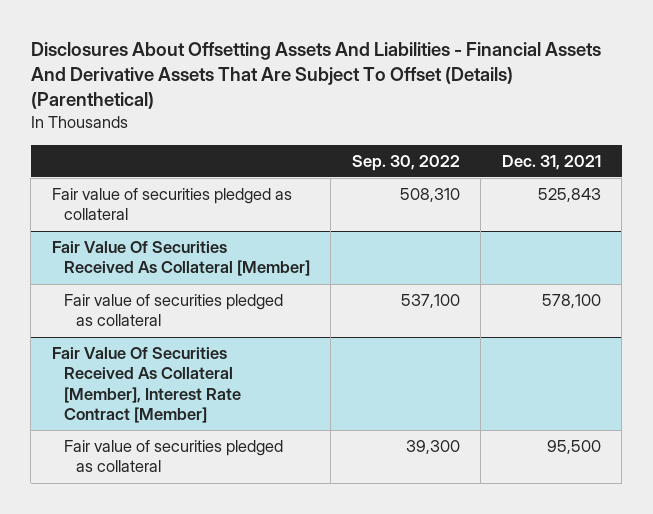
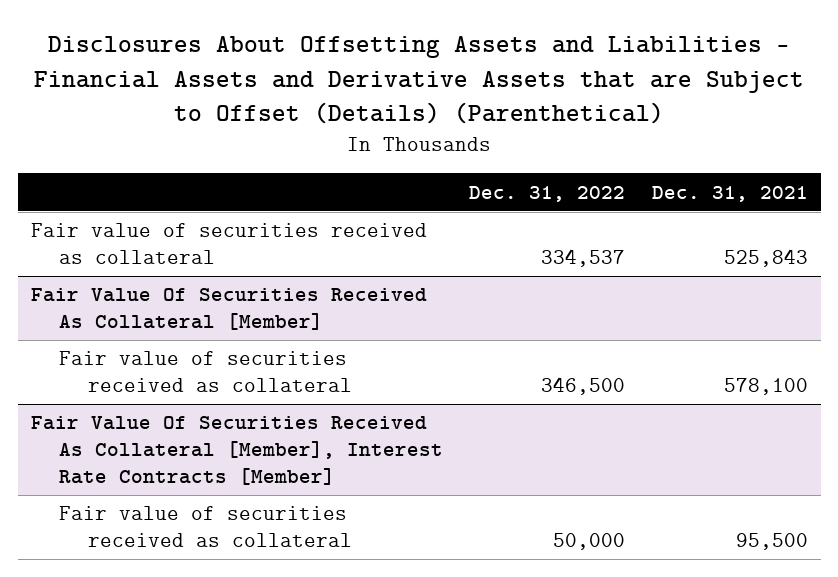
- Disclosures About Offsetting Assets And Liabilities - Financial Assets And Derivative Assets That Are Subject To Offset (Details) (Parenthetical)
+ Disclosures About Offsetting Assets and Liabilities - Financial Assets and Derivative Assets that are Subject to Offset (Details) (Parenthetical)
- | Sep. 30, 2022 | Dec. 31, 2021
+ | Dec. 31, 2022 | Dec. 31, 2021
- Fair value of securities pledged as collateral | 508,310 | 525,843
+ Fair value of securities received as collateral | 334,537 | 525,843
@ Fair Value Of Securities Received As Collateral [Member]
- Fair value of securities pledged as collateral | 537,100 | 578,100
- Fair Value Of Securities Received As Collateral [Member], Interest Rate Contract [Member]
- Fair value of securities pledged as collateral | 39,300 | 95,500
@ Fair Value Of Securities Received As Collateral [Member]
+ Fair value of securities received as collateral | 346,500 | 578,100
+ Fair Value Of Securities Received As Collateral [Member], Interest Rate Contracts [Member]
+ Fair value of securities received as collateral | 50,000 | 95,500

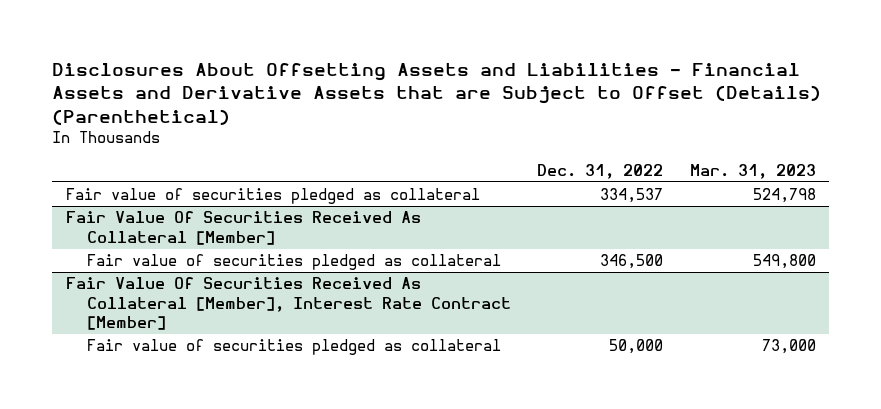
- | Dec. 31, 2022 | Dec. 31, 2021
+ | Dec. 31, 2022 | Mar. 31, 2023
- Fair value of securities received as collateral | 334,537 | 525,843
+ Fair value of securities pledged as collateral | 334,537 | 524,798
@ Fair Value Of Securities Received As Collateral [Member]
- Fair value of securities received as collateral | 346,500 | 578,100
- Fair Value Of Securities Received As Collateral [Member], Interest Rate Contracts [Member]
- Fair value of securities received as collateral | 50,000 | 95,500
@ Fair Value Of Securities Received As Collateral [Member]
+ Fair value of securities pledged as collateral | 346,500 | 549,800
+ Fair Value Of Securities Received As Collateral [Member], Interest Rate Contract [Member]
+ Fair value of securities pledged as collateral | 50,000 | 73,000

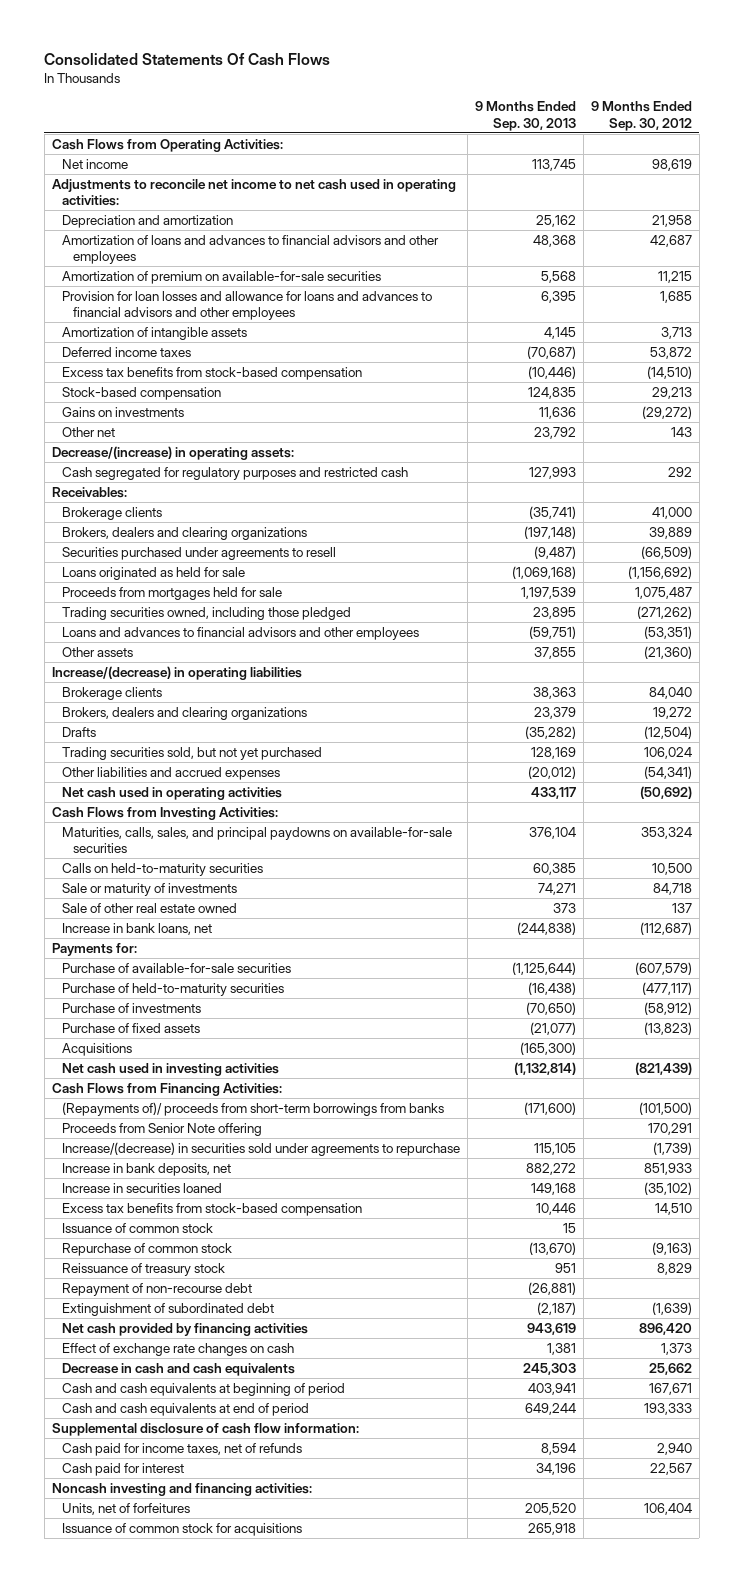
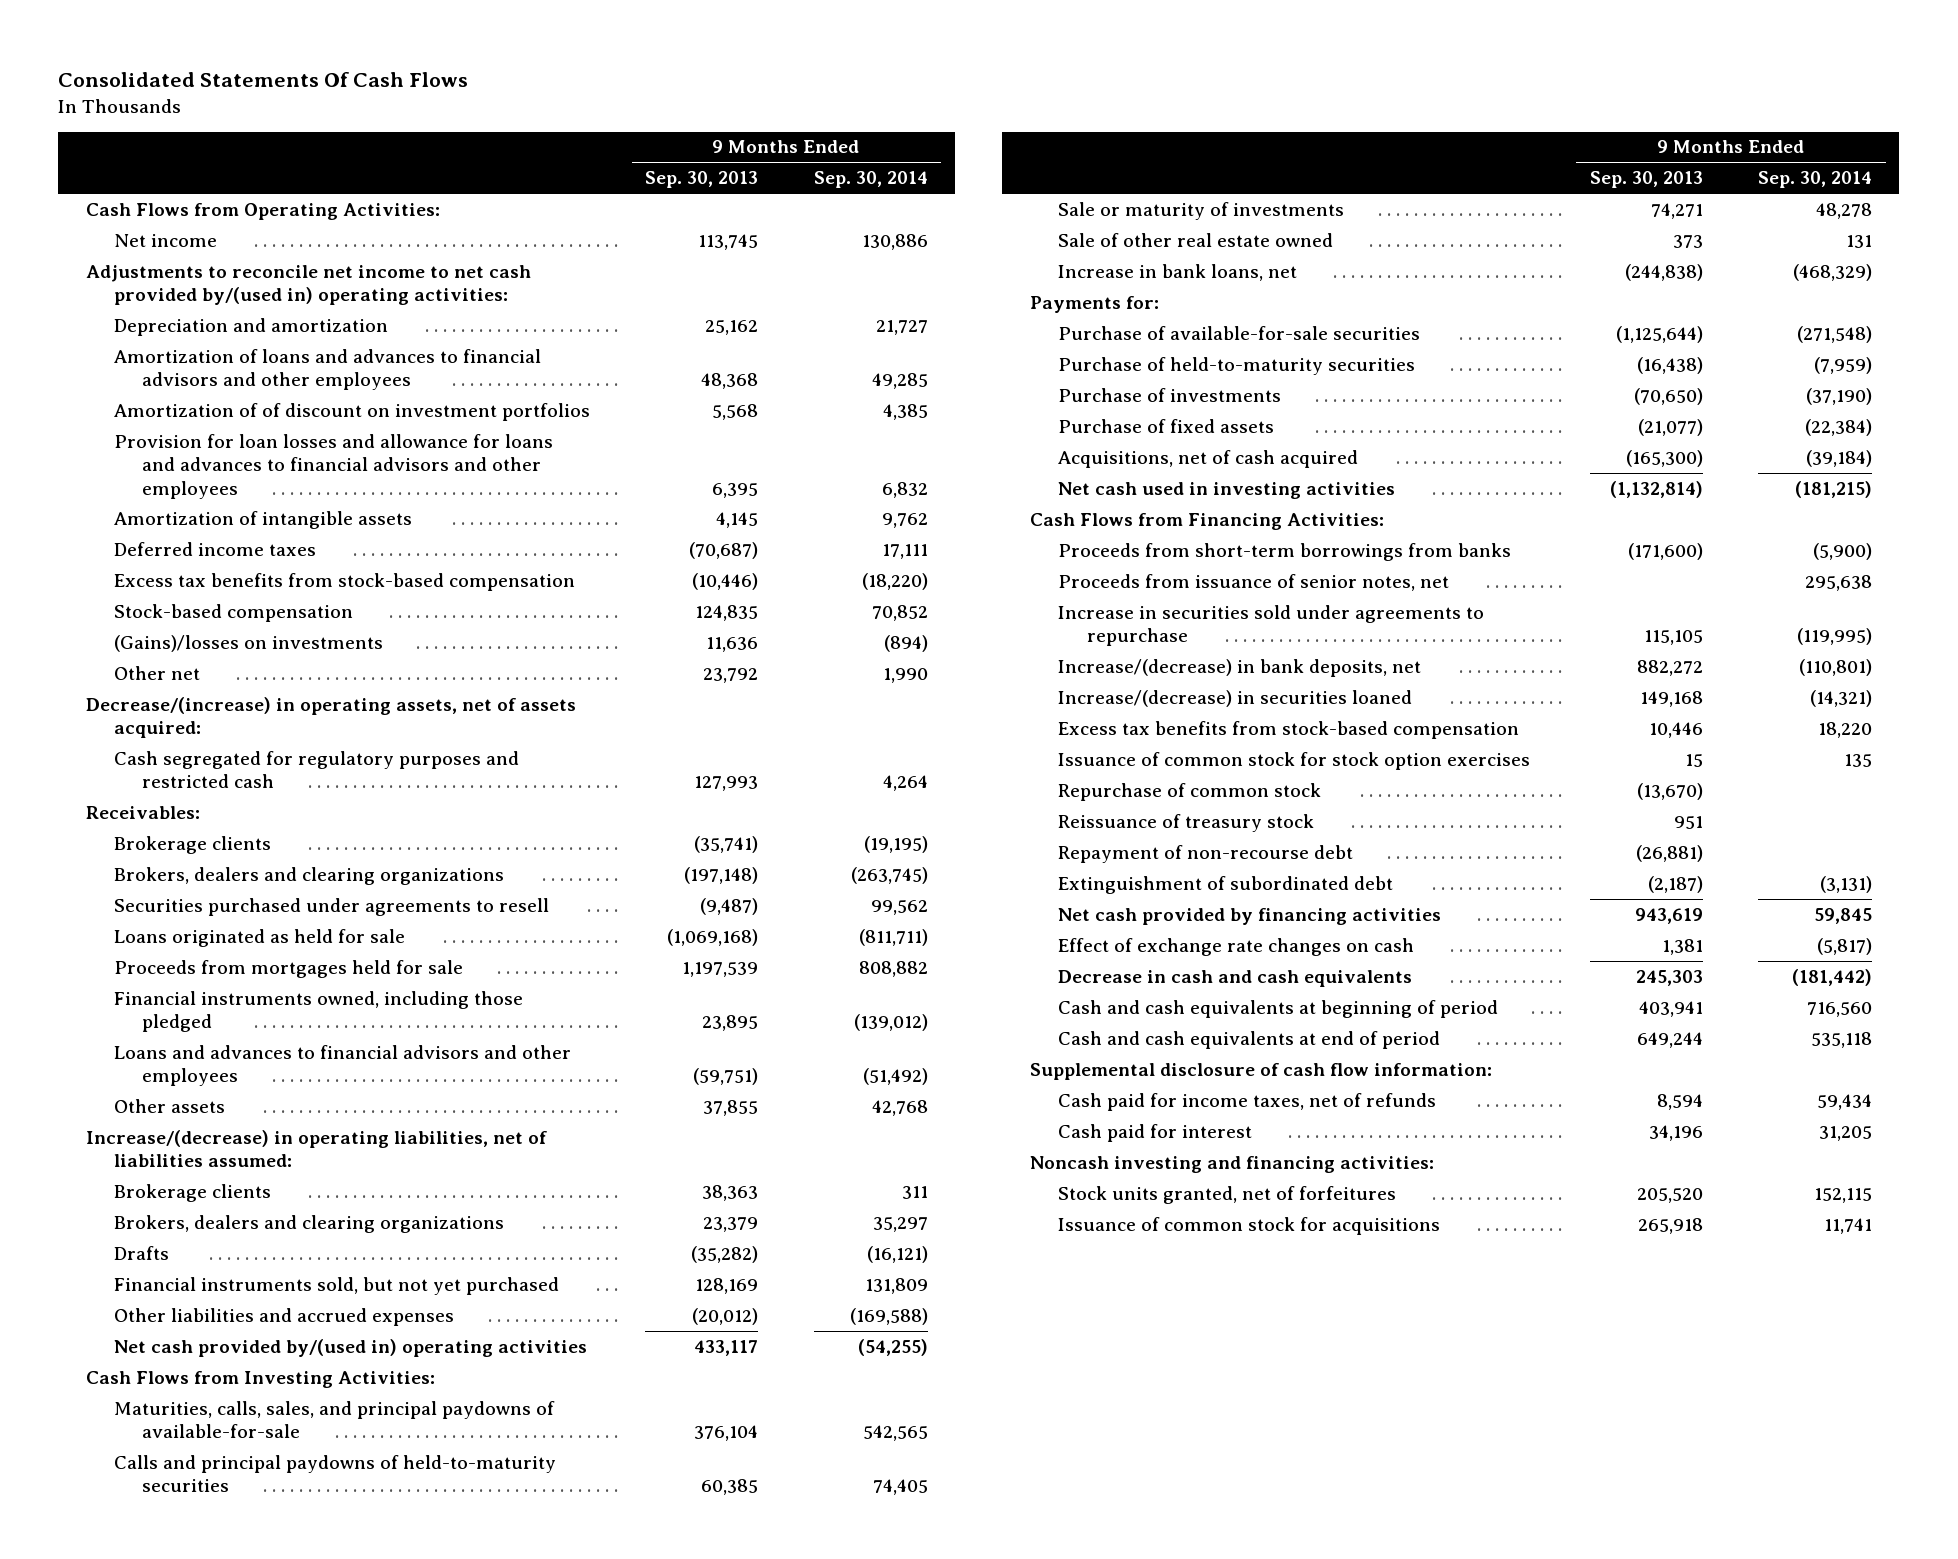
- | 9 Months Ended Sep. 30, 2013 | 9 Months Ended Sep. 30, 2012
+ | 9 Months Ended Sep. 30, 2013 | 9 Months Ended Sep. 30, 2014
- Adjustments to reconcile net income to net cash used in operating activities:
+ Adjustments to reconcile net income to net cash provided by/(used in) operating activities:
- Amortization of premium on available-for-sale securities | 5,568 | 11,215
+ Amortization of of discount on investment portfolios | 5,568 | 4,385
- Gains on investments | 11,636 | (29,272)
+ (Gains)/losses on investments | 11,636 | (894)
- Decrease/(increase) in operating assets:
+ Decrease/(increase) in operating assets, net of assets acquired:
- Trading securities owned, including those pledged | 23,895 | (271,262)
+ Financial instruments owned, including those pledged | 23,895 | (139,012)
- Increase/(decrease) in operating liabilities
+ Increase/(decrease) in operating liabilities, net of liabilities assumed:
- Trading securities sold, but not yet purchased | 128,169 | 106,024
+ Financial instruments sold, but not yet purchased | 128,169 | 131,809
- Net cash used in operating activities | 433,117 | (50,692)
+ Net cash provided by/(used in) operating activities | 433,117 | (54,255)
- Maturities, calls, sales, and principal paydowns on available-for-sale securities | 376,104 | 353,324
- Calls on held-to-maturity securities | 60,385 | 10,500
+ Maturities, calls, sales, and principal paydowns of available-for-sale | 376,104 | 542,565
+ Calls and principal paydowns of held-to-maturity securities | 60,385 | 74,405
- Acquisitions | (165,300) |
+ Acquisitions, net of cash acquired | (165,300) | (39,184)
- (Repayments of)/ proceeds from short-term borrowings from banks | (171,600) | (101,500)
- Proceeds from Senior Note offering | | 170,291
- Increase/(decrease) in securities sold under agreements to repurchase | 115,105 | (1,739)
- Increase in bank deposits, net | 882,272 | 851,933
- Increase in securities loaned | 149,168 | (35,102)
+ Proceeds from short-term borrowings from banks | (171,600) | (5,900)
+ Proceeds from issuance of senior notes, net | | 295,638
+ Increase in securities sold under agreements to repurchase | 115,105 | (119,995)
+ Increase/(decrease) in bank deposits, net | 882,272 | (110,801)
+ Increase/(decrease) in securities loaned | 149,168 | (14,321)
- Issuance of common stock | 15 |
+ Issuance of common stock for stock option exercises | 15 | 135
- Units, net of forfeitures | 205,520 | 106,404
+ Stock units granted, net of forfeitures | 205,520 | 152,115

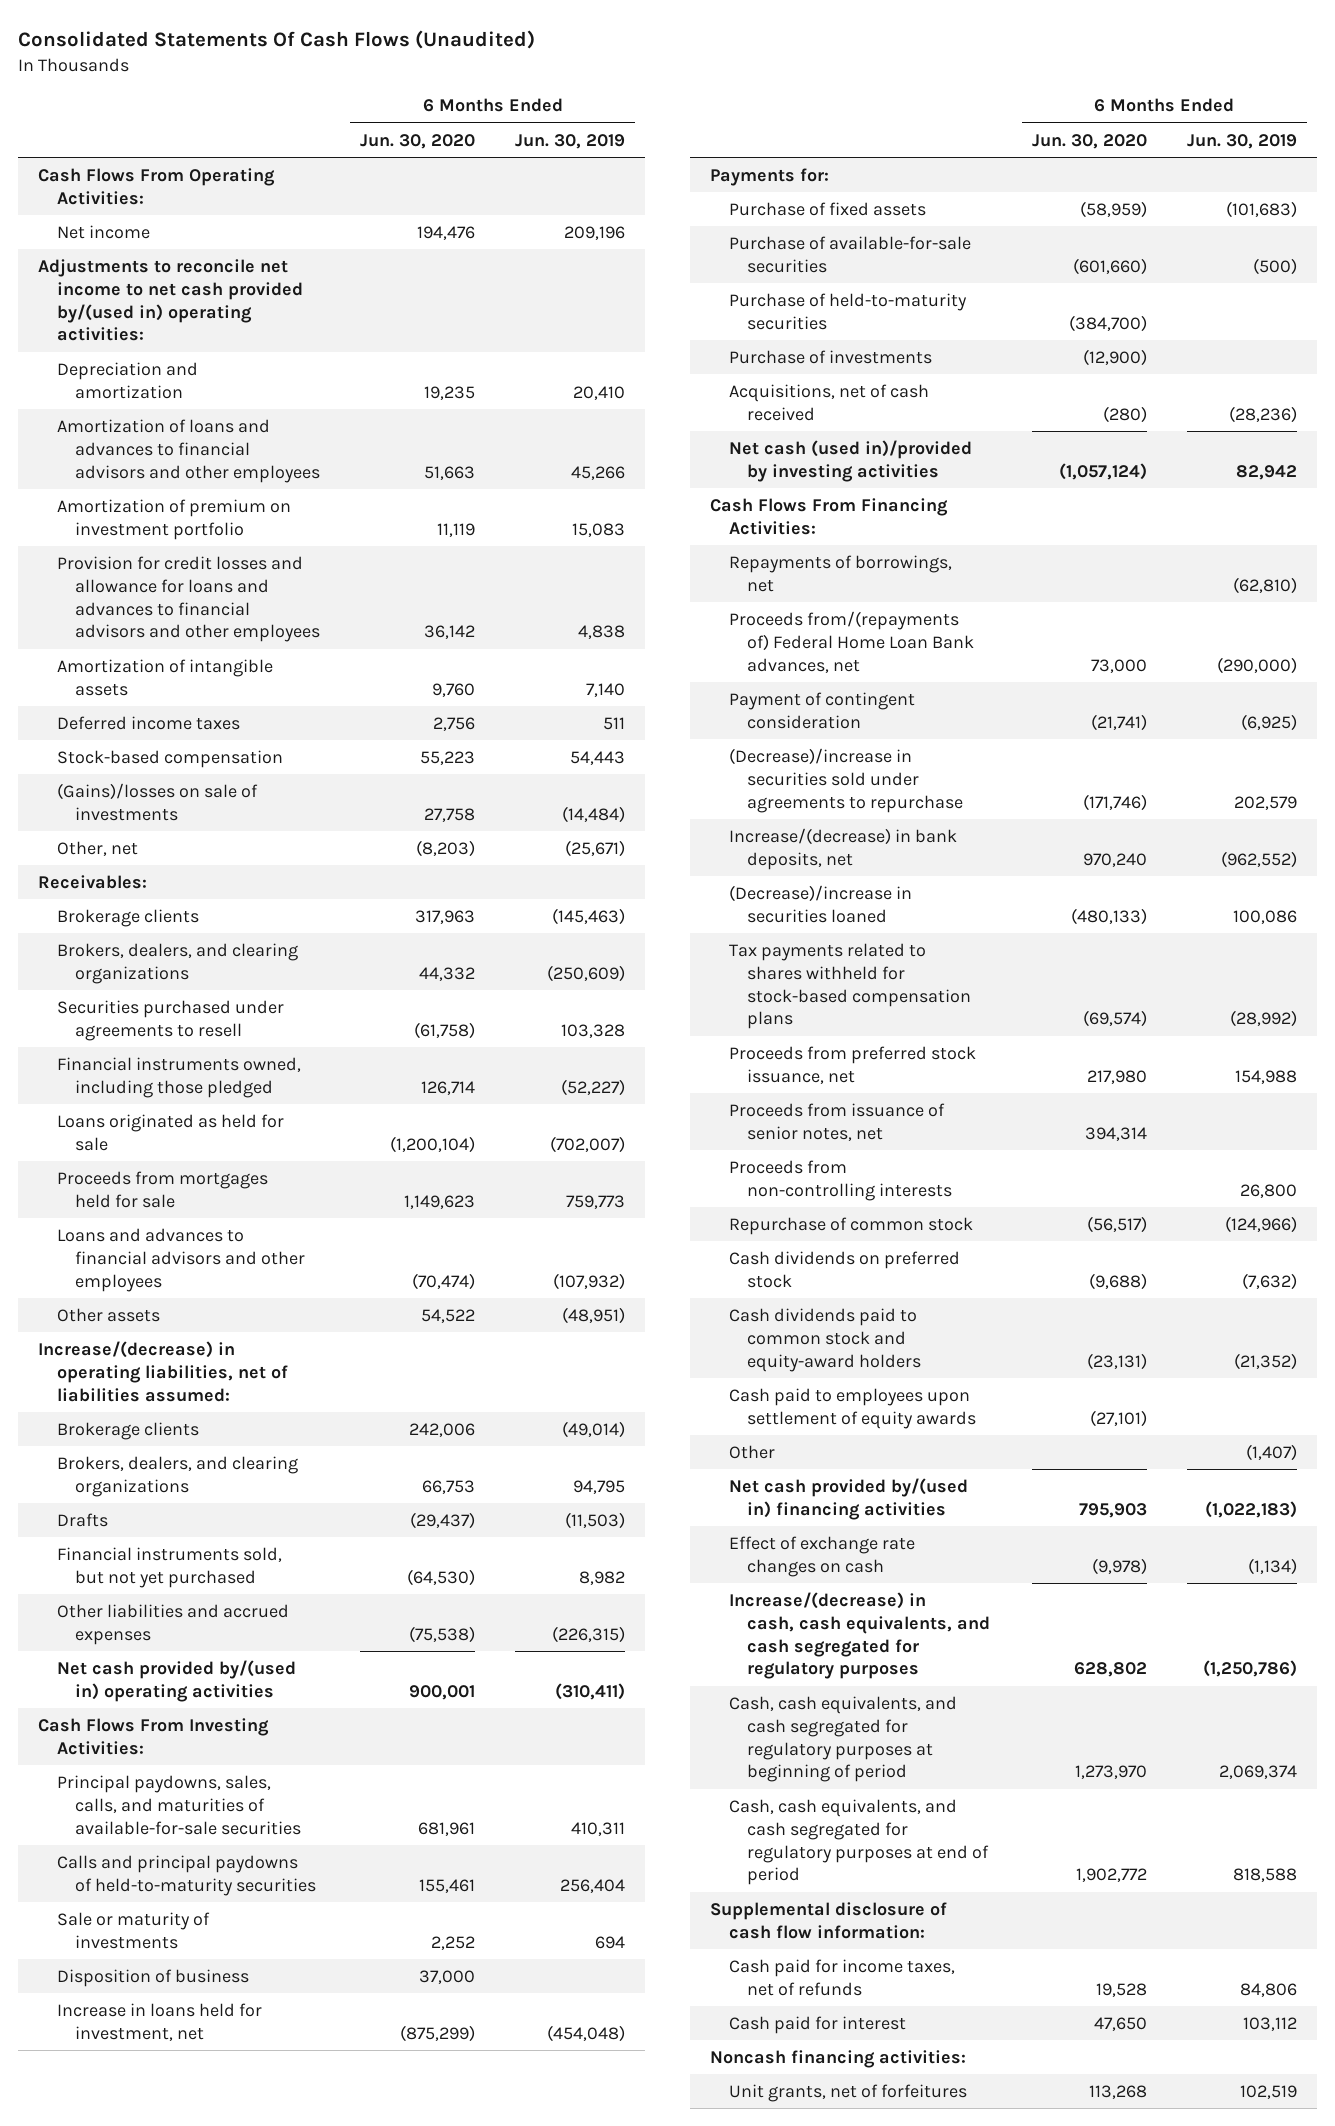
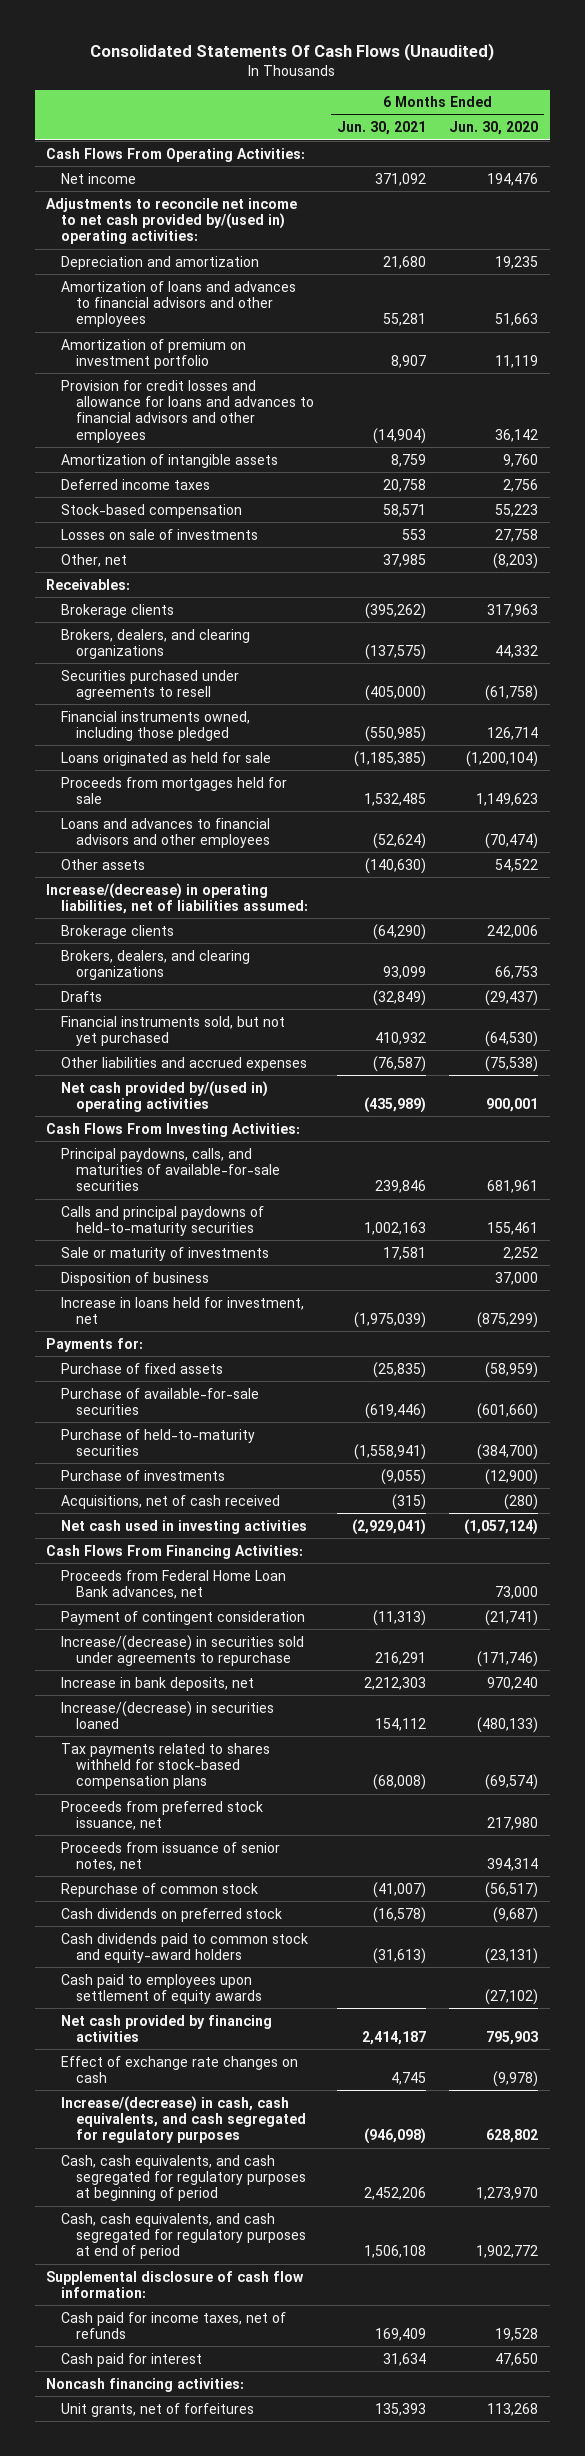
- | 6 Months Ended Jun. 30, 2020 | 6 Months Ended Jun. 30, 2019
+ | 6 Months Ended Jun. 30, 2021 | 6 Months Ended Jun. 30, 2020
- (Gains)/losses on sale of investments | 27,758 | (14,484)
+ Losses on sale of investments | 553 | 27,758
- Principal paydowns, sales, calls, and maturities of available-for-sale securities | 681,961 | 410,311
+ Principal paydowns, calls, and maturities of available-for-sale securities | 239,846 | 681,961
- Net cash (used in)/provided by investing activities | (1,057,124) | 82,942
+ Net cash used in investing activities | (2,929,041) | (1,057,124)
- Repayments of borrowings, net | | (62,810)
- Proceeds from/(repayments of) Federal Home Loan Bank advances, net | 73,000 | (290,000)
+ Proceeds from Federal Home Loan Bank advances, net | | 73,000
- (Decrease)/increase in securities sold under agreements to repurchase | (171,746) | 202,579
- Increase/(decrease) in bank deposits, net | 970,240 | (962,552)
- (Decrease)/increase in securities loaned | (480,133) | 100,086
+ Increase/(decrease) in securities sold under agreements to repurchase | 216,291 | (171,746)
+ Increase in bank deposits, net | 2,212,303 | 970,240
+ Increase/(decrease) in securities loaned | 154,112 | (480,133)
- Proceeds from non-controlling interests | | 26,800
- Cash dividends on preferred stock | (9,688) | (7,632)
+ Cash dividends on preferred stock | (16,578) | (9,687)
- Cash paid to employees upon settlement of equity awards | (27,101) |
- Other | | (1,407)
- Net cash provided by/(used in) financing activities | 795,903 | (1,022,183)
+ Cash paid to employees upon settlement of equity awards | | (27,102)
+ Net cash provided by financing activities | 2,414,187 | 795,903

